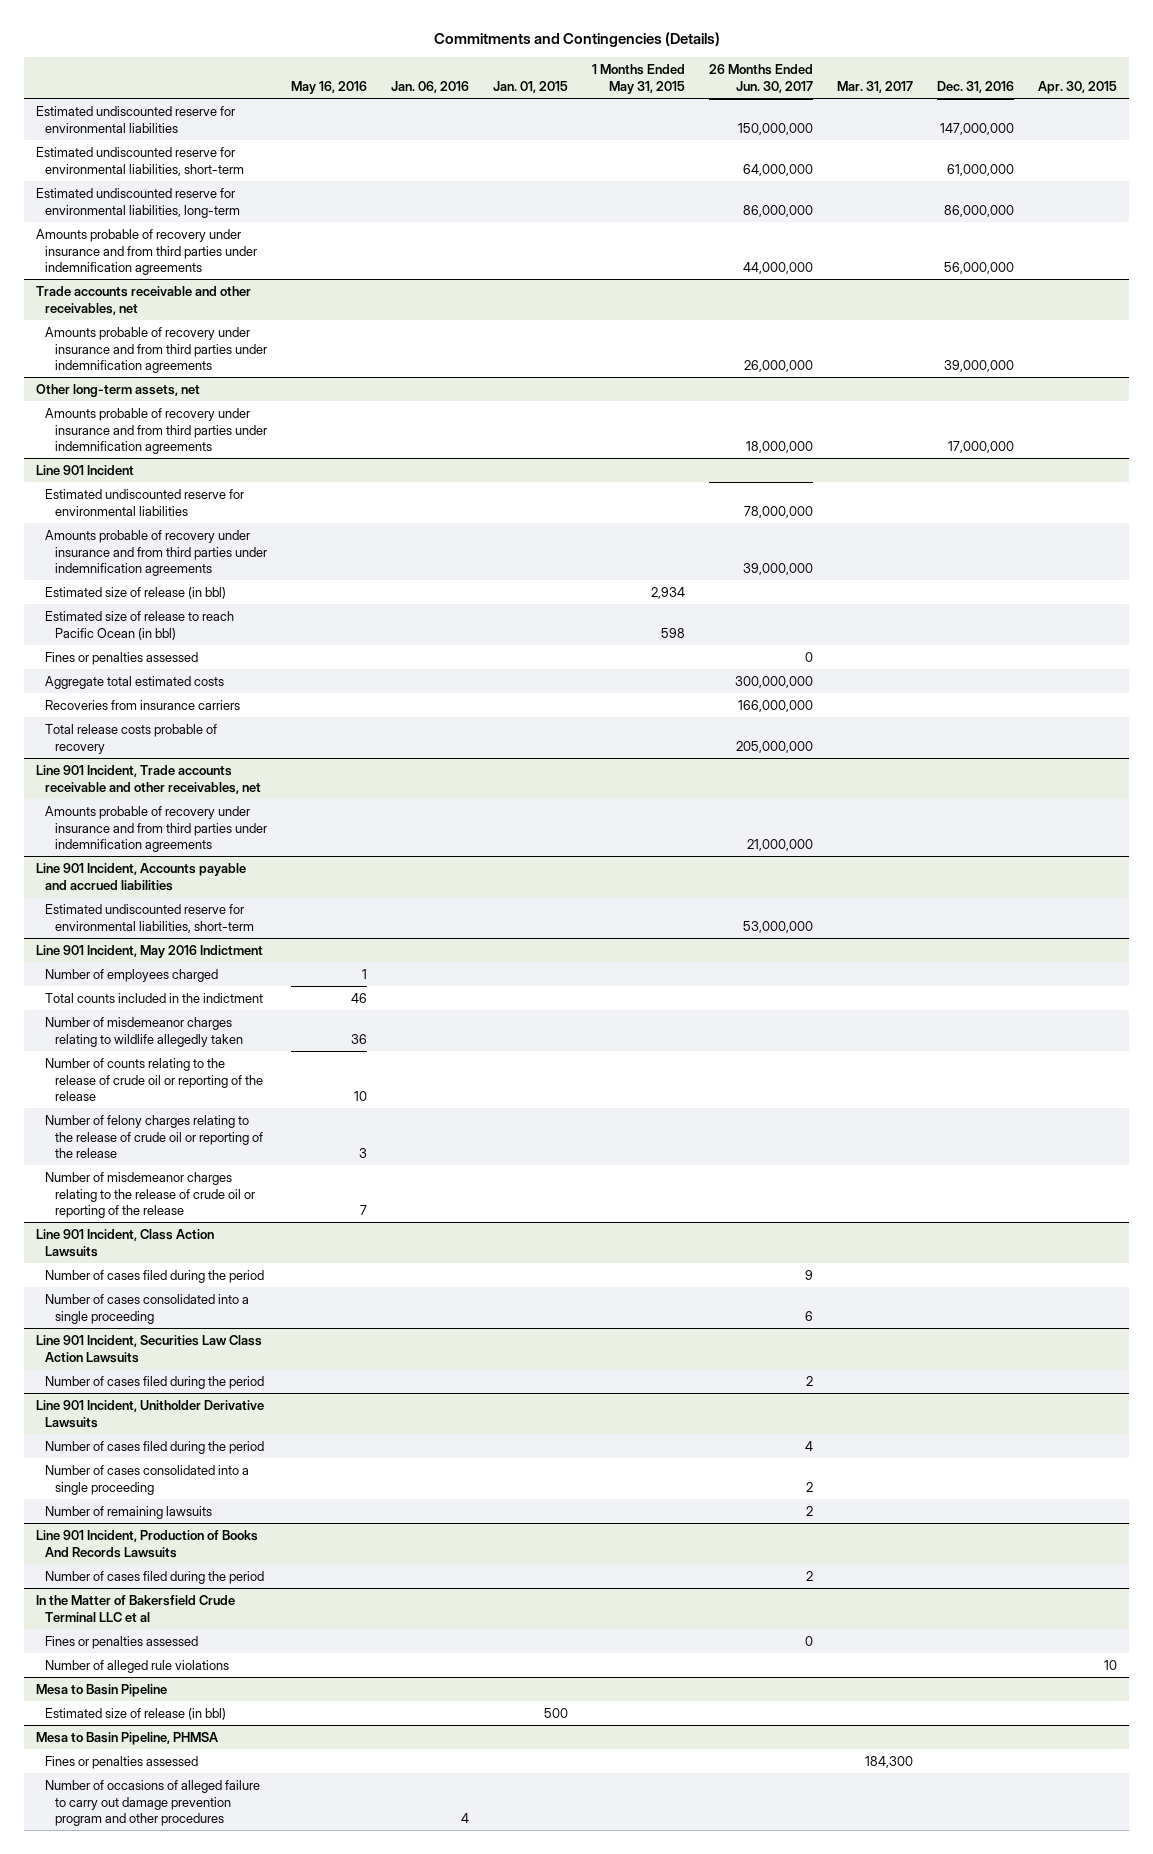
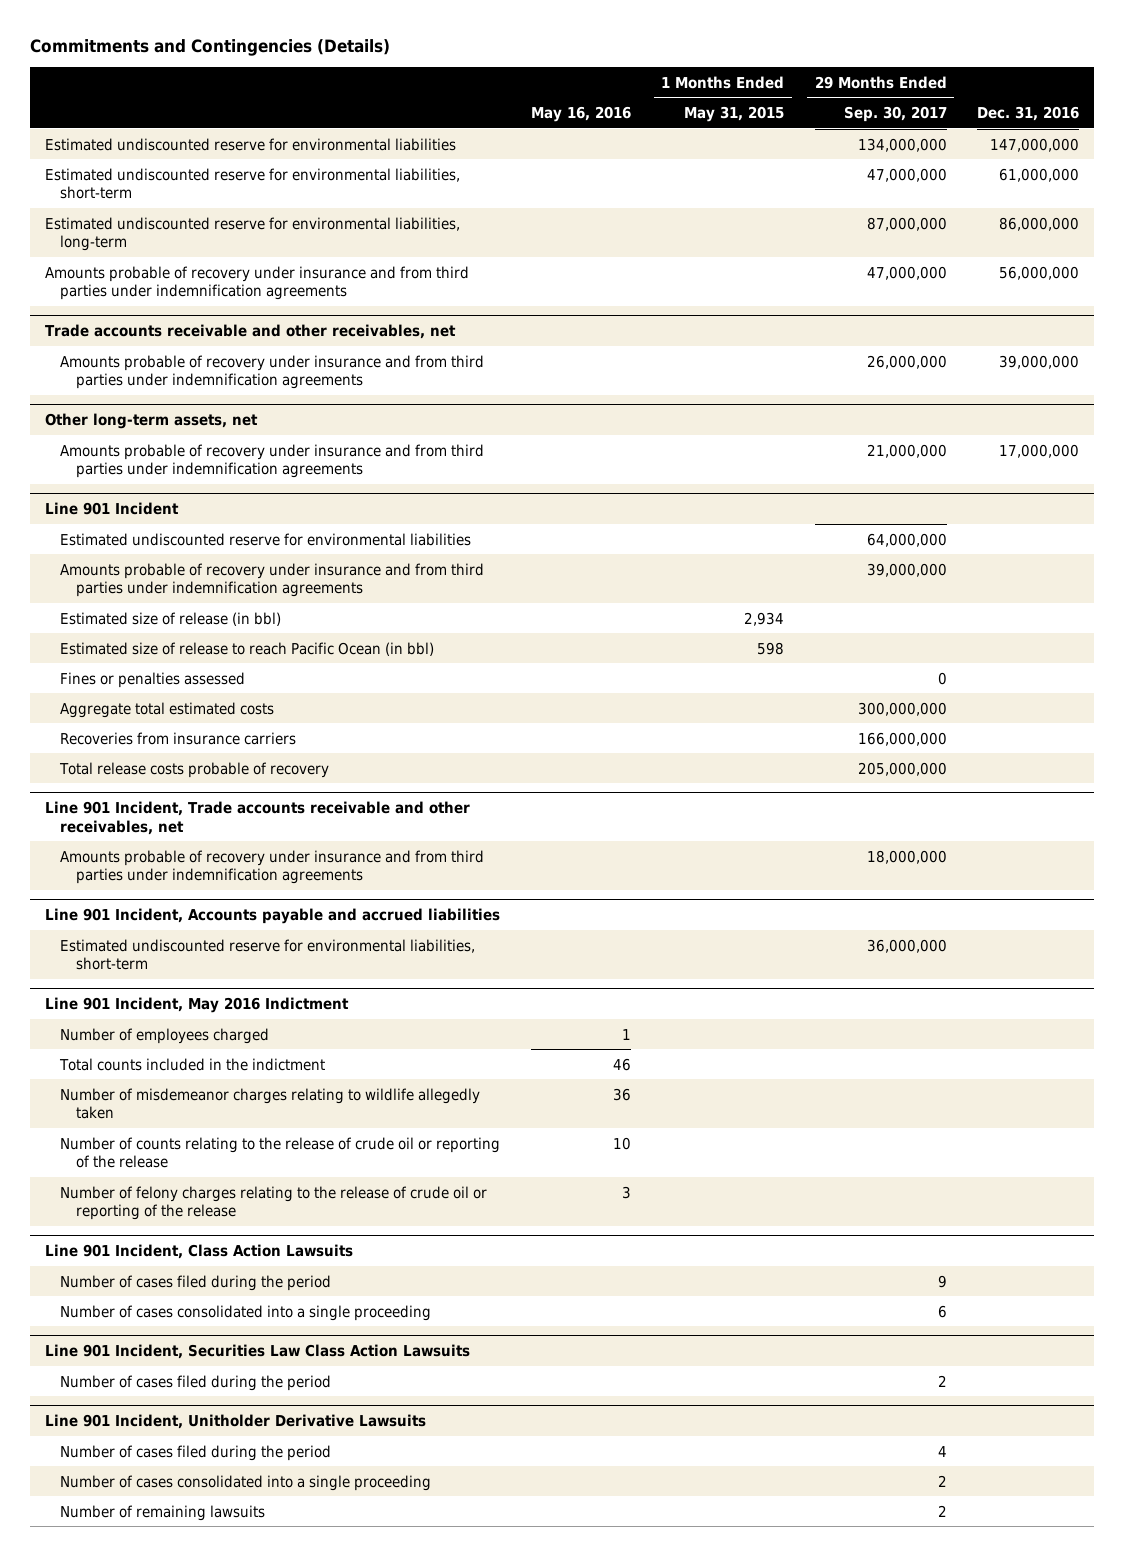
- | May 16, 2016 | Jan. 06, 2016 | Jan. 01, 2015 | 1 Months Ended May 31, 2015 | 26 Months Ended Jun. 30, 2017 | Mar. 31, 2017 | Dec. 31, 2016 | Apr. 30, 2015
+ | May 16, 2016 | 1 Months Ended May 31, 2015 | 29 Months Ended Sep. 30, 2017 | Dec. 31, 2016
@ Line 901 Incident, May 2016 Indictment
- Number of misdemeanor charges relating to the release of crude oil or reporting of the release | 7 | | | | | | |
- Line 901 Incident, Production of Books And Records Lawsuits
- Number of cases filed during the period | | | | | 2 | | |
- In the Matter of Bakersfield Crude Terminal LLC et al
- Fines or penalties assessed | | | | | 0 | | |
- Number of alleged rule violations | | | | | | | | 10
- Mesa to Basin Pipeline
- Estimated size of release (in bbl) | | | 500 | | | | |
- Mesa to Basin Pipeline, PHMSA
- Fines or penalties assessed | | | | | | 184,300 | |
- Number of occasions of alleged failure to carry out damage prevention program and other procedures | | 4 | | | | | |

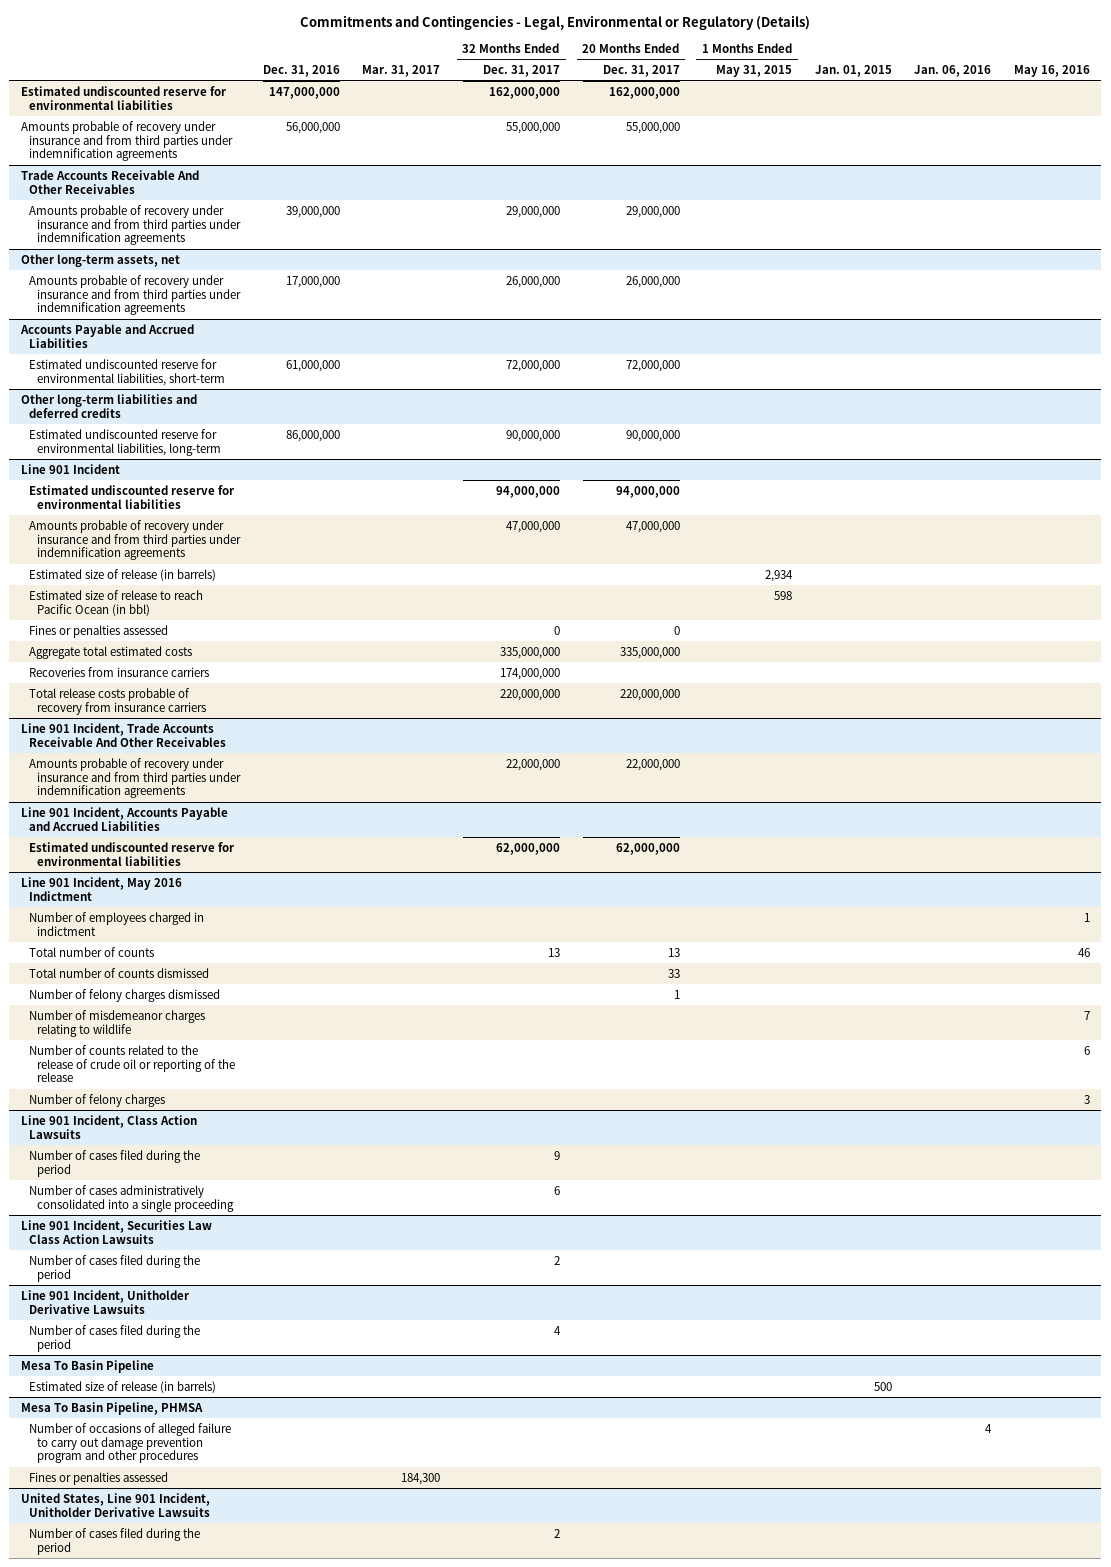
- Commitments and Contingencies (Details)
+ Commitments and Contingencies - Legal, Environmental or Regulatory (Details)
- | May 16, 2016 | 1 Months Ended May 31, 2015 | 29 Months Ended Sep. 30, 2017 | Dec. 31, 2016
+ | Dec. 31, 2016 | Mar. 31, 2017 | 32 Months Ended Dec. 31, 2017 | 20 Months Ended Dec. 31, 2017 | 1 Months Ended May 31, 2015 | Jan. 01, 2015 | Jan. 06, 2016 | May 16, 2016
- Estimated undiscounted reserve for environmental liabilities, short-term | | | 47,000,000 | 61,000,000
- Estimated undiscounted reserve for environmental liabilities, long-term | | | 87,000,000 | 86,000,000
- Trade accounts receivable and other receivables, net
+ Trade Accounts Receivable And Other Receivables
+ Accounts Payable and Accrued Liabilities
+ Estimated undiscounted reserve for environmental liabilities, short-term | 61,000,000 | | 72,000,000 | 72,000,000 | | | |
+ Other long-term liabilities and deferred credits
+ Estimated undiscounted reserve for environmental liabilities, long-term | 86,000,000 | | 90,000,000 | 90,000,000 | | | |
@ Line 901 Incident
- Estimated size of release (in bbl) | | 2,934 | |
+ Estimated size of release (in barrels) | | | | | 2,934 | | |
- Total release costs probable of recovery | | | 205,000,000 |
- Line 901 Incident, Trade accounts receivable and other receivables, net
@ Line 901 Incident
+ Total release costs probable of recovery from insurance carriers | | | 220,000,000 | 220,000,000 | | | |
+ Line 901 Incident, Trade Accounts Receivable And Other Receivables
- Line 901 Incident, Accounts payable and accrued liabilities
- Estimated undiscounted reserve for environmental liabilities, short-term | | | 36,000,000 |
+ Line 901 Incident, Accounts Payable and Accrued Liabilities
+ Estimated undiscounted reserve for environmental liabilities | | | 62,000,000 | 62,000,000 | | | |
@ Line 901 Incident, May 2016 Indictment
- Number of employees charged | 1 | | |
- Total counts included in the indictment | 46 | | |
- Number of misdemeanor charges relating to wildlife allegedly taken | 36 | | |
- Number of counts relating to the release of crude oil or reporting of the release | 10 | | |
- Number of felony charges relating to the release of crude oil or reporting of the release | 3 | | |
+ Number of employees charged in indictment | | | | | | | | 1
+ Total number of counts | | | 13 | 13 | | | | 46
+ Total number of counts dismissed | | | | 33 | | | |
+ Number of felony charges dismissed | | | | 1 | | | |
+ Number of misdemeanor charges relating to wildlife | | | | | | | | 7
+ Number of counts related to the release of crude oil or reporting of the release | | | | | | | | 6
+ Number of felony charges | | | | | | | | 3
@ Line 901 Incident, Class Action Lawsuits
- Number of cases consolidated into a single proceeding | | | 6 |
+ Number of cases administratively consolidated into a single proceeding | | | 6 | | | | |
@ Line 901 Incident, Unitholder Derivative Lawsuits
- Number of cases consolidated into a single proceeding | | | 2 |
- Number of remaining lawsuits | | | 2 |
+ Mesa To Basin Pipeline
+ Estimated size of release (in barrels) | | | | | | 500 | |
+ Mesa To Basin Pipeline, PHMSA
+ Number of occasions of alleged failure to carry out damage prevention program and other procedures | | | | | | | 4 |
+ Fines or penalties assessed | | 184,300 | | | | | |
+ United States, Line 901 Incident, Unitholder Derivative Lawsuits
+ Number of cases filed during the period | | | 2 | | | | |

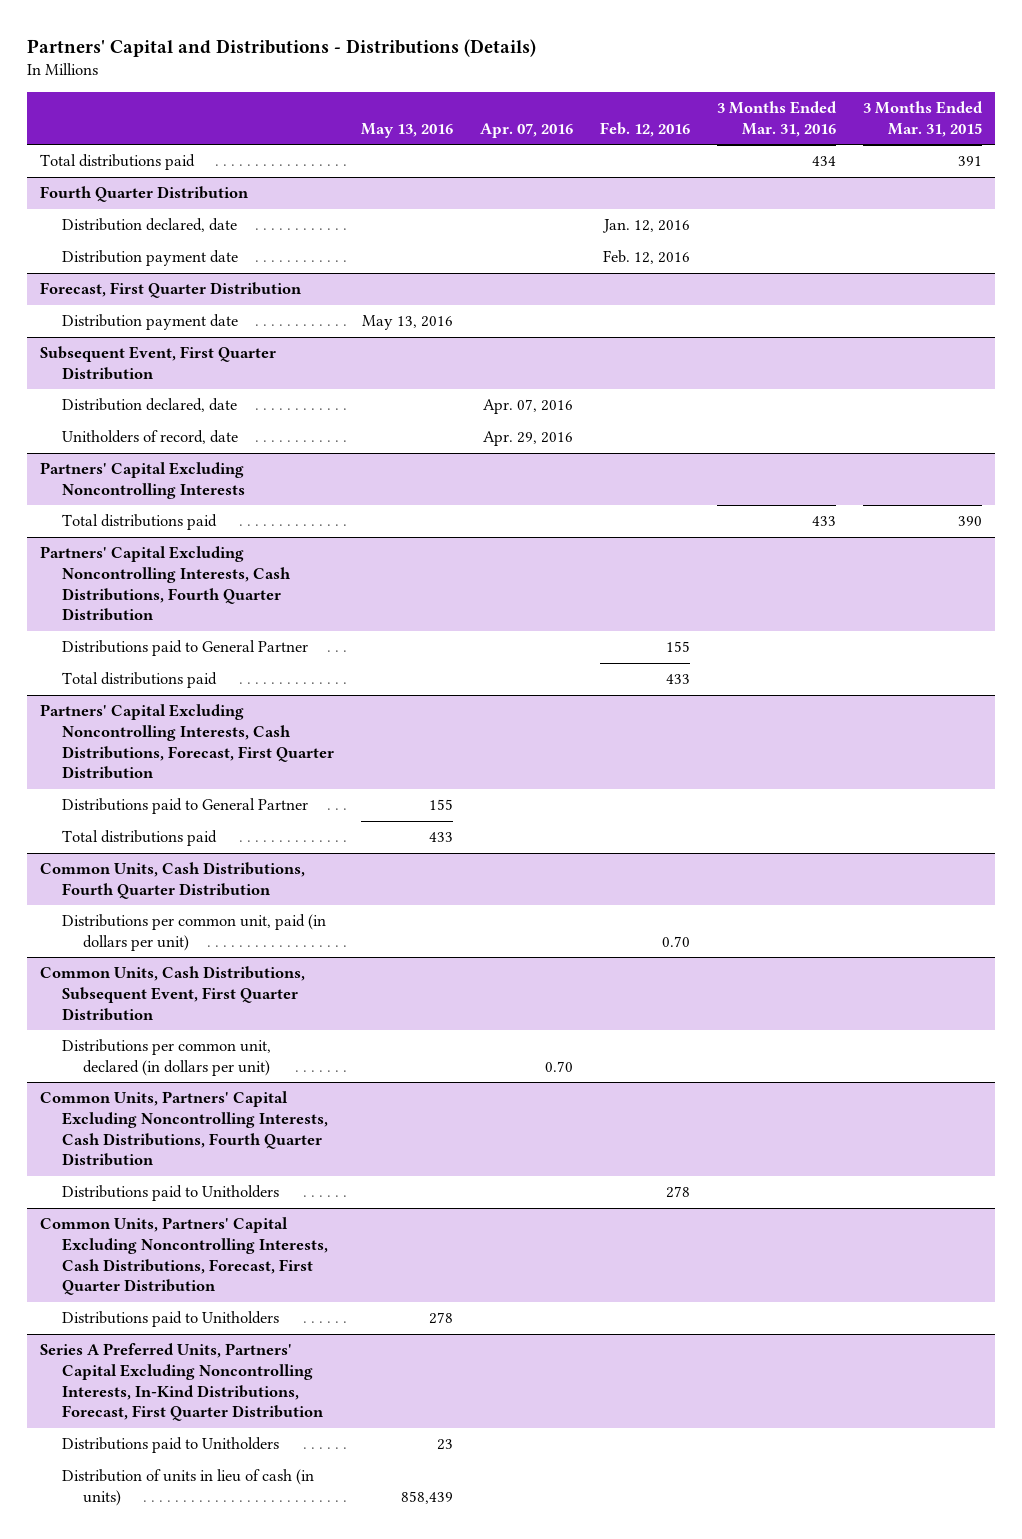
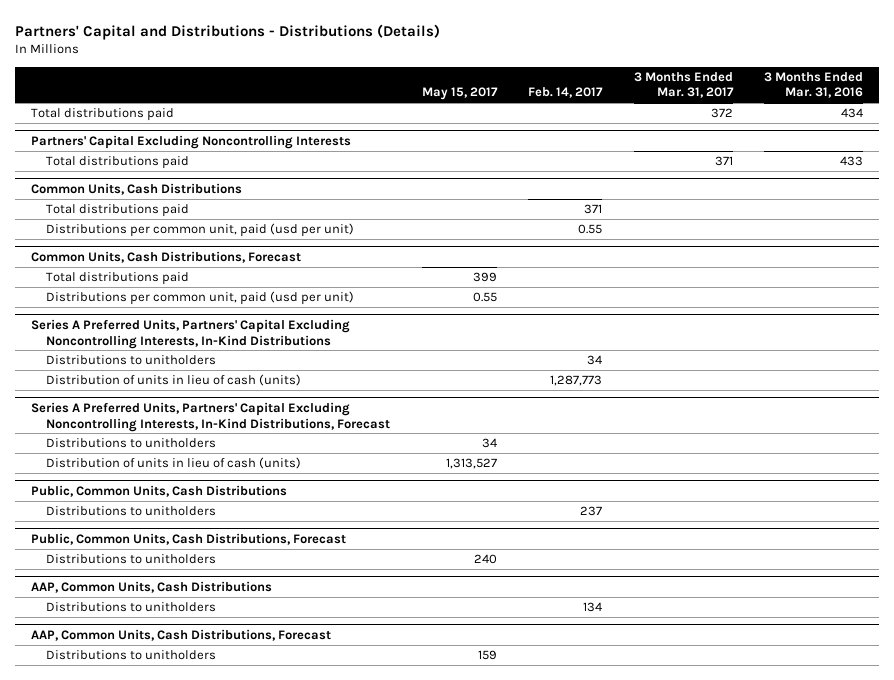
- | May 13, 2016 | Apr. 07, 2016 | Feb. 12, 2016 | 3 Months Ended Mar. 31, 2016 | 3 Months Ended Mar. 31, 2015
+ | May 15, 2017 | Feb. 14, 2017 | 3 Months Ended Mar. 31, 2017 | 3 Months Ended Mar. 31, 2016
- Fourth Quarter Distribution
- Distribution declared, date | | | Jan. 12, 2016 | |
- Distribution payment date | | | Feb. 12, 2016 | |
- Forecast, First Quarter Distribution
- Distribution payment date | May 13, 2016 | | | |
- Subsequent Event, First Quarter Distribution
- Distribution declared, date | | Apr. 07, 2016 | | |
- Unitholders of record, date | | Apr. 29, 2016 | | |
- Partners' Capital Excluding Noncontrolling Interests, Cash Distributions, Fourth Quarter Distribution
- Distributions paid to General Partner | | | 155 | |
- Total distributions paid | | | 433 | |
- Partners' Capital Excluding Noncontrolling Interests, Cash Distributions, Forecast, First Quarter Distribution
- Distributions paid to General Partner | 155 | | | |
- Total distributions paid | 433 | | | |
- Common Units, Cash Distributions, Fourth Quarter Distribution
- Distributions per common unit, paid (in dollars per unit) | | | 0.70 | |
- Common Units, Cash Distributions, Subsequent Event, First Quarter Distribution
- Distributions per common unit, declared (in dollars per unit) | | 0.70 | | |
- Common Units, Partners' Capital Excluding Noncontrolling Interests, Cash Distributions, Fourth Quarter Distribution
- Distributions paid to Unitholders | | | 278 | |
- Common Units, Partners' Capital Excluding Noncontrolling Interests, Cash Distributions, Forecast, First Quarter Distribution
- Distributions paid to Unitholders | 278 | | | |
- Series A Preferred Units, Partners' Capital Excluding Noncontrolling Interests, In-Kind Distributions, Forecast, First Quarter Distribution
- Distributions paid to Unitholders | 23 | | | |
- Distribution of units in lieu of cash (in units) | 858,439 | | | |
+ Common Units, Cash Distributions
+ Total distributions paid | | 371 | |
+ Distributions per common unit, paid (usd per unit) | | 0.55 | |
+ Common Units, Cash Distributions, Forecast
+ Total distributions paid | 399 | | |
+ Distributions per common unit, paid (usd per unit) | 0.55 | | |
+ Series A Preferred Units, Partners' Capital Excluding Noncontrolling Interests, In-Kind Distributions
+ Distributions to unitholders | | 34 | |
+ Distribution of units in lieu of cash (units) | | 1,287,773 | |
+ Series A Preferred Units, Partners' Capital Excluding Noncontrolling Interests, In-Kind Distributions, Forecast
+ Distributions to unitholders | 34 | | |
+ Distribution of units in lieu of cash (units) | 1,313,527 | | |
+ Public, Common Units, Cash Distributions
+ Distributions to unitholders | | 237 | |
+ Public, Common Units, Cash Distributions, Forecast
+ Distributions to unitholders | 240 | | |
+ AAP, Common Units, Cash Distributions
+ Distributions to unitholders | | 134 | |
+ AAP, Common Units, Cash Distributions, Forecast
+ Distributions to unitholders | 159 | | |

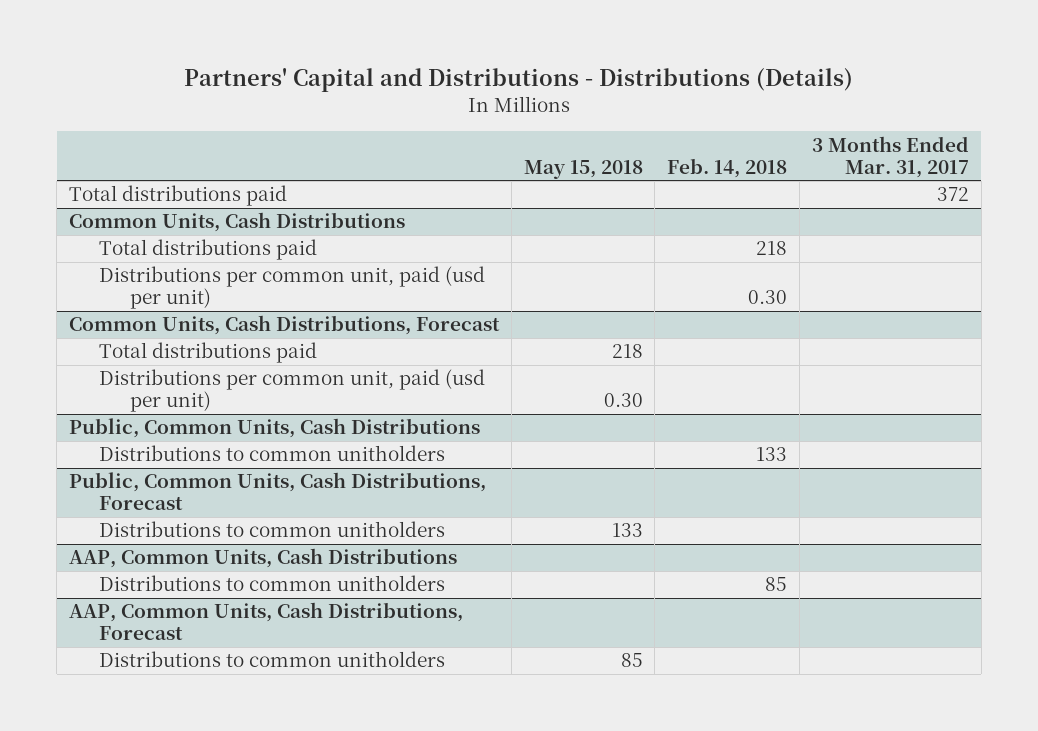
- | May 15, 2017 | Feb. 14, 2017 | 3 Months Ended Mar. 31, 2017 | 3 Months Ended Mar. 31, 2016
+ | May 15, 2018 | Feb. 14, 2018 | 3 Months Ended Mar. 31, 2017
- Partners' Capital Excluding Noncontrolling Interests
- Total distributions paid | | | 371 | 433
- Series A Preferred Units, Partners' Capital Excluding Noncontrolling Interests, In-Kind Distributions
- Distributions to unitholders | | 34 | |
- Distribution of units in lieu of cash (units) | | 1,287,773 | |
- Series A Preferred Units, Partners' Capital Excluding Noncontrolling Interests, In-Kind Distributions, Forecast
- Distributions to unitholders | 34 | | |
- Distribution of units in lieu of cash (units) | 1,313,527 | | |
@ Public, Common Units, Cash Distributions
- Distributions to unitholders | | 237 | |
+ Distributions to common unitholders | | 133 |
@ Public, Common Units, Cash Distributions, Forecast
- Distributions to unitholders | 240 | | |
+ Distributions to common unitholders | 133 | |
@ AAP, Common Units, Cash Distributions
- Distributions to unitholders | | 134 | |
+ Distributions to common unitholders | | 85 |
@ AAP, Common Units, Cash Distributions, Forecast
- Distributions to unitholders | 159 | | |
+ Distributions to common unitholders | 85 | |

